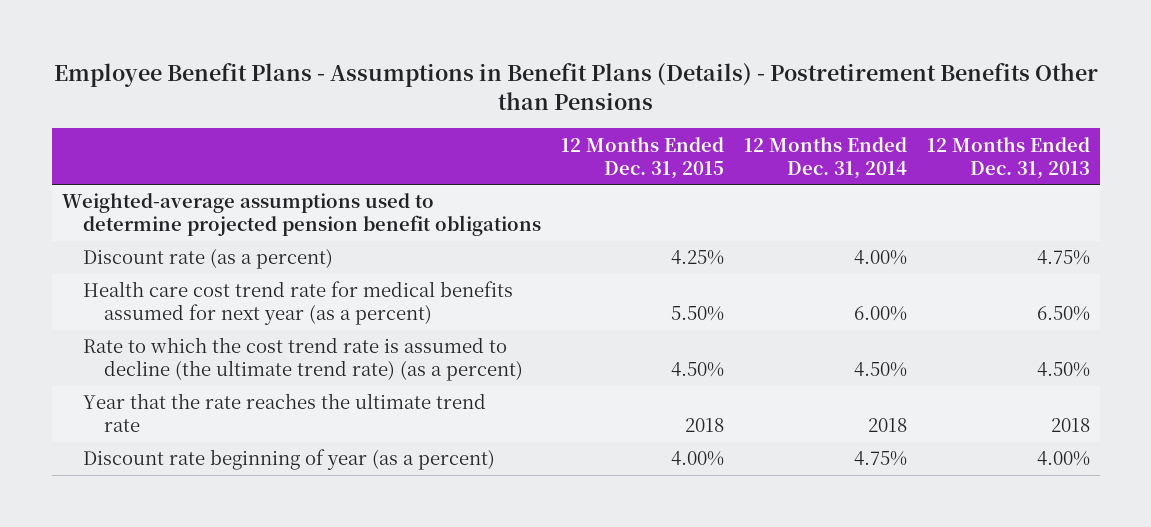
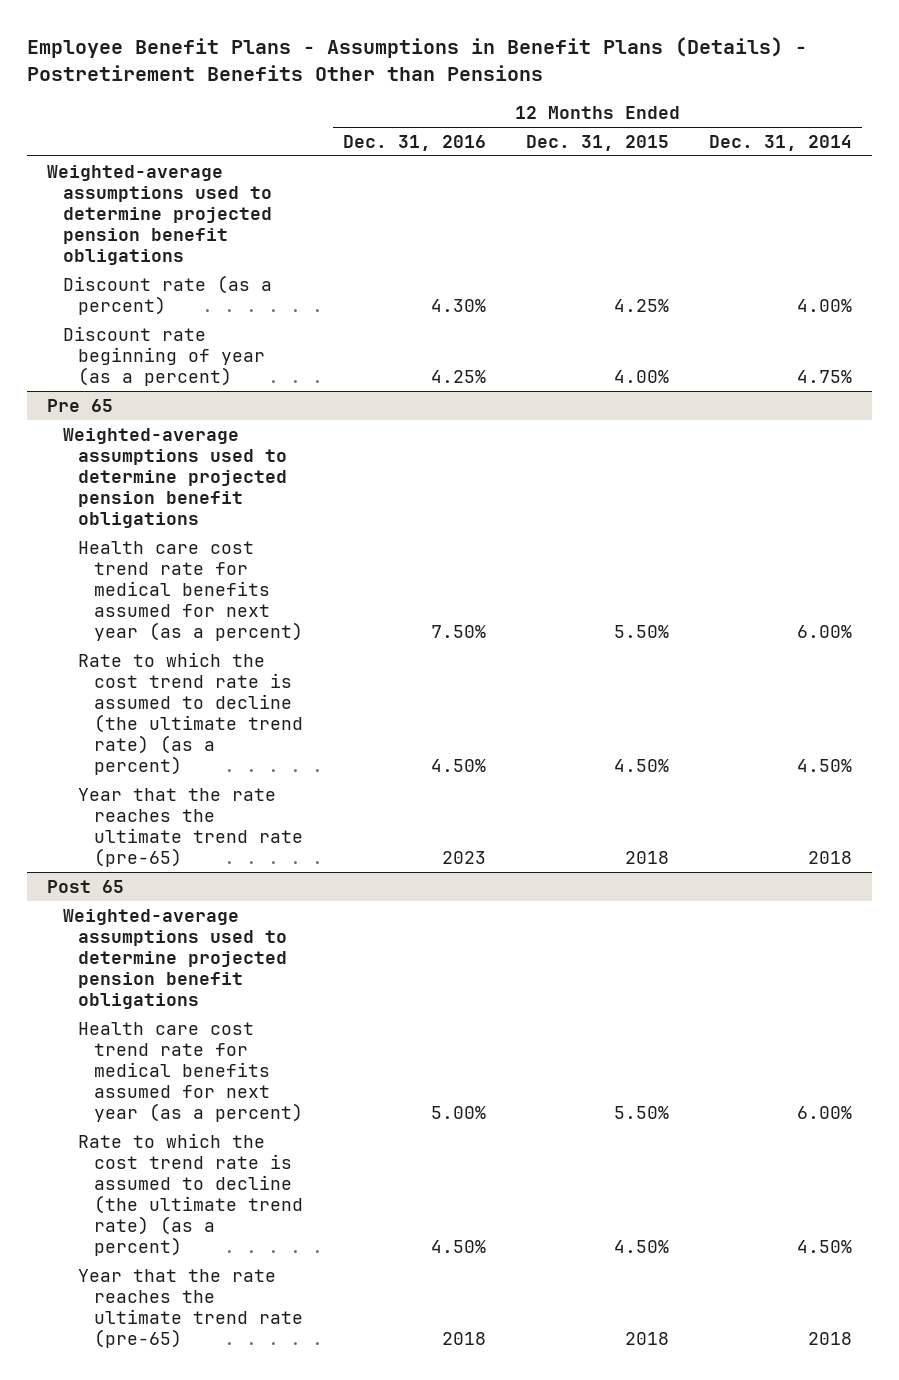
- | 12 Months Ended Dec. 31, 2015 | 12 Months Ended Dec. 31, 2014 | 12 Months Ended Dec. 31, 2013
+ | 12 Months Ended Dec. 31, 2016 | 12 Months Ended Dec. 31, 2015 | 12 Months Ended Dec. 31, 2014
moved up: Discount rate beginning of year (as a percent) | 4.25% | 4.00% | 4.75%
+ Pre 65
+ Weighted-average assumptions used to determine projected pension benefit obligations
- Year that the rate reaches the ultimate trend rate | 2018 | 2018 | 2018
+ Year that the rate reaches the ultimate trend rate (pre-65) | 2023 | 2018 | 2018
+ Post 65
+ Weighted-average assumptions used to determine projected pension benefit obligations
+ Health care cost trend rate for medical benefits assumed for next year (as a percent) | 5.00% | 5.50% | 6.00%
+ Rate to which the cost trend rate is assumed to decline (the ultimate trend rate) (as a percent) | 4.50% | 4.50% | 4.50%
+ Year that the rate reaches the ultimate trend rate (pre-65) | 2018 | 2018 | 2018

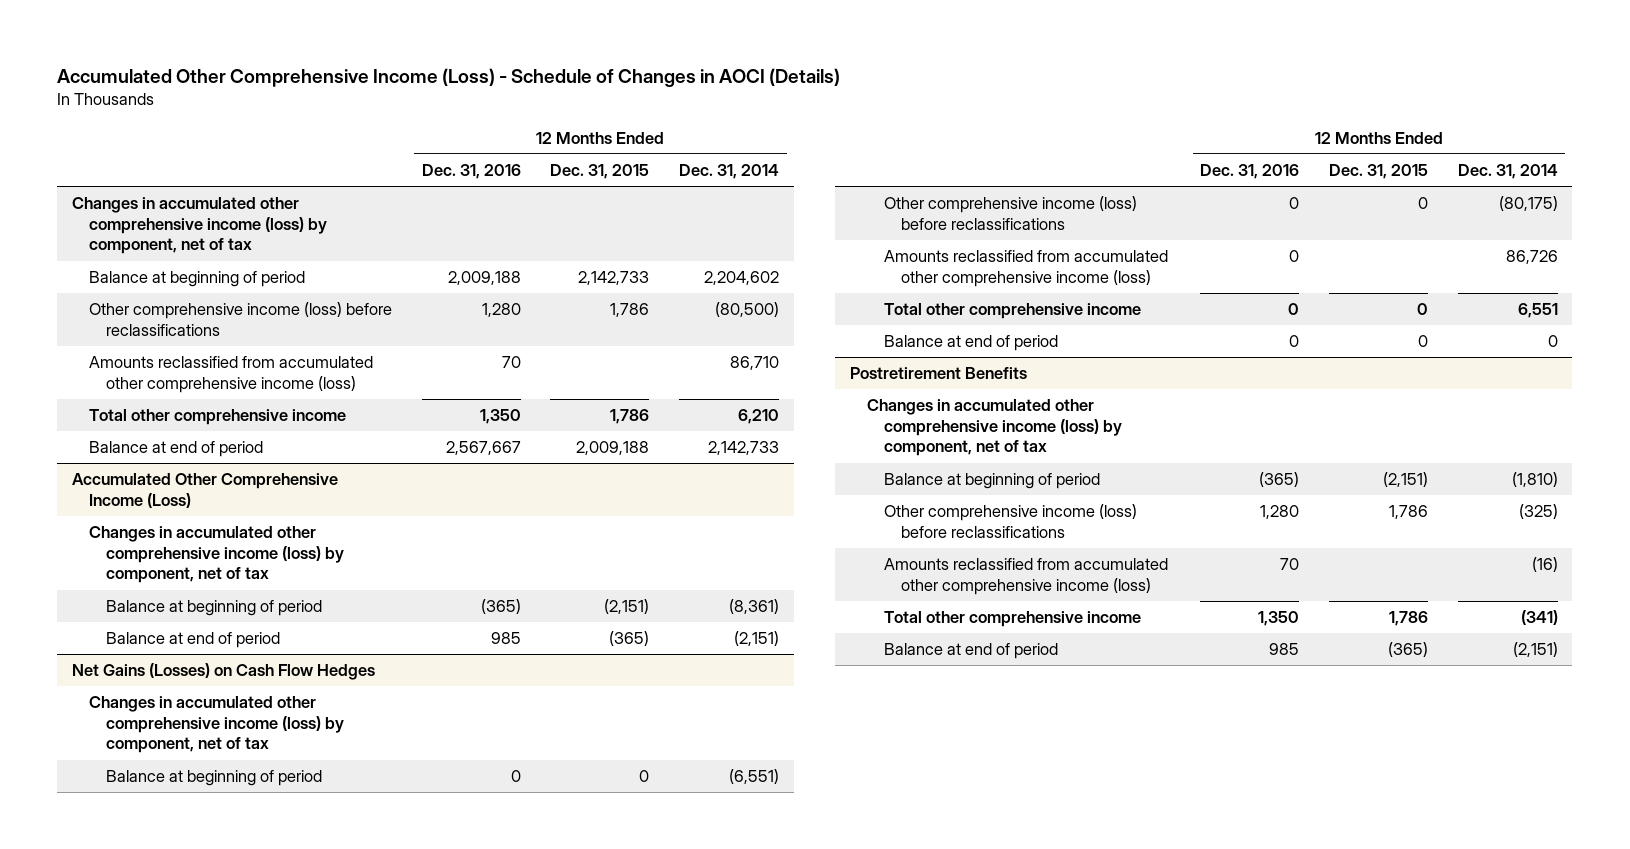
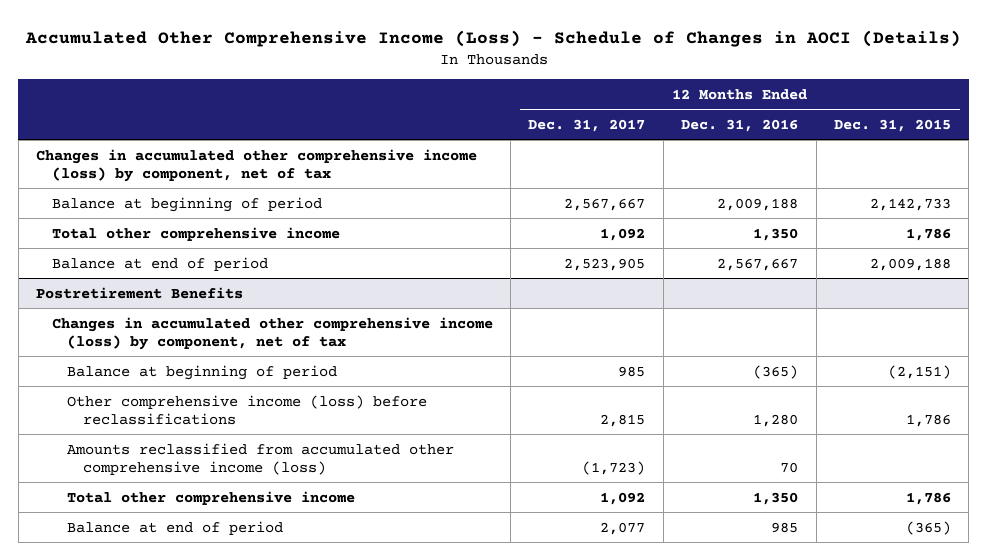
- | 12 Months Ended Dec. 31, 2016 | 12 Months Ended Dec. 31, 2015 | 12 Months Ended Dec. 31, 2014
+ | 12 Months Ended Dec. 31, 2017 | 12 Months Ended Dec. 31, 2016 | 12 Months Ended Dec. 31, 2015
- Other comprehensive income (loss) before reclassifications | 1,280 | 1,786 | (80,500)
- Amounts reclassified from accumulated other comprehensive income (loss) | 70 | | 86,710
- Accumulated Other Comprehensive Income (Loss)
- Changes in accumulated other comprehensive income (loss) by component, net of tax
- Balance at beginning of period | (365) | (2,151) | (8,361)
- Balance at end of period | 985 | (365) | (2,151)
- Net Gains (Losses) on Cash Flow Hedges
- Changes in accumulated other comprehensive income (loss) by component, net of tax
- Balance at beginning of period | 0 | 0 | (6,551)
- Other comprehensive income (loss) before reclassifications | 0 | 0 | (80,175)
- Amounts reclassified from accumulated other comprehensive income (loss) | 0 | | 86,726
- Total other comprehensive income | 0 | 0 | 6,551
- Balance at end of period | 0 | 0 | 0

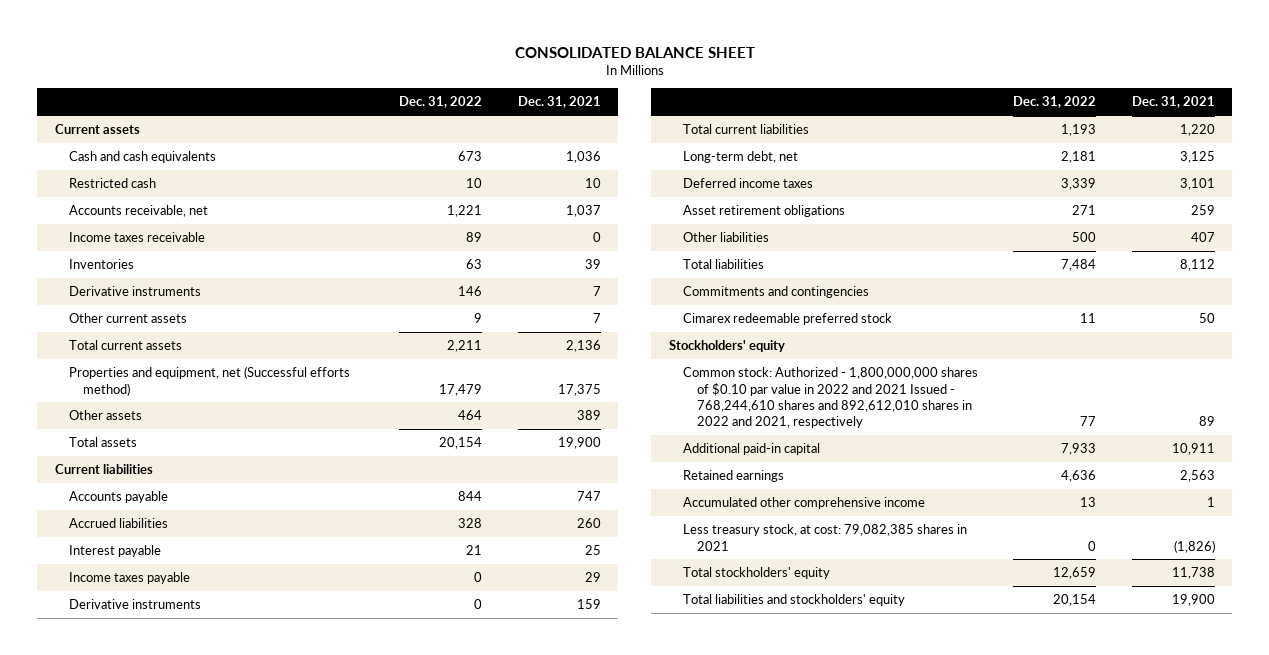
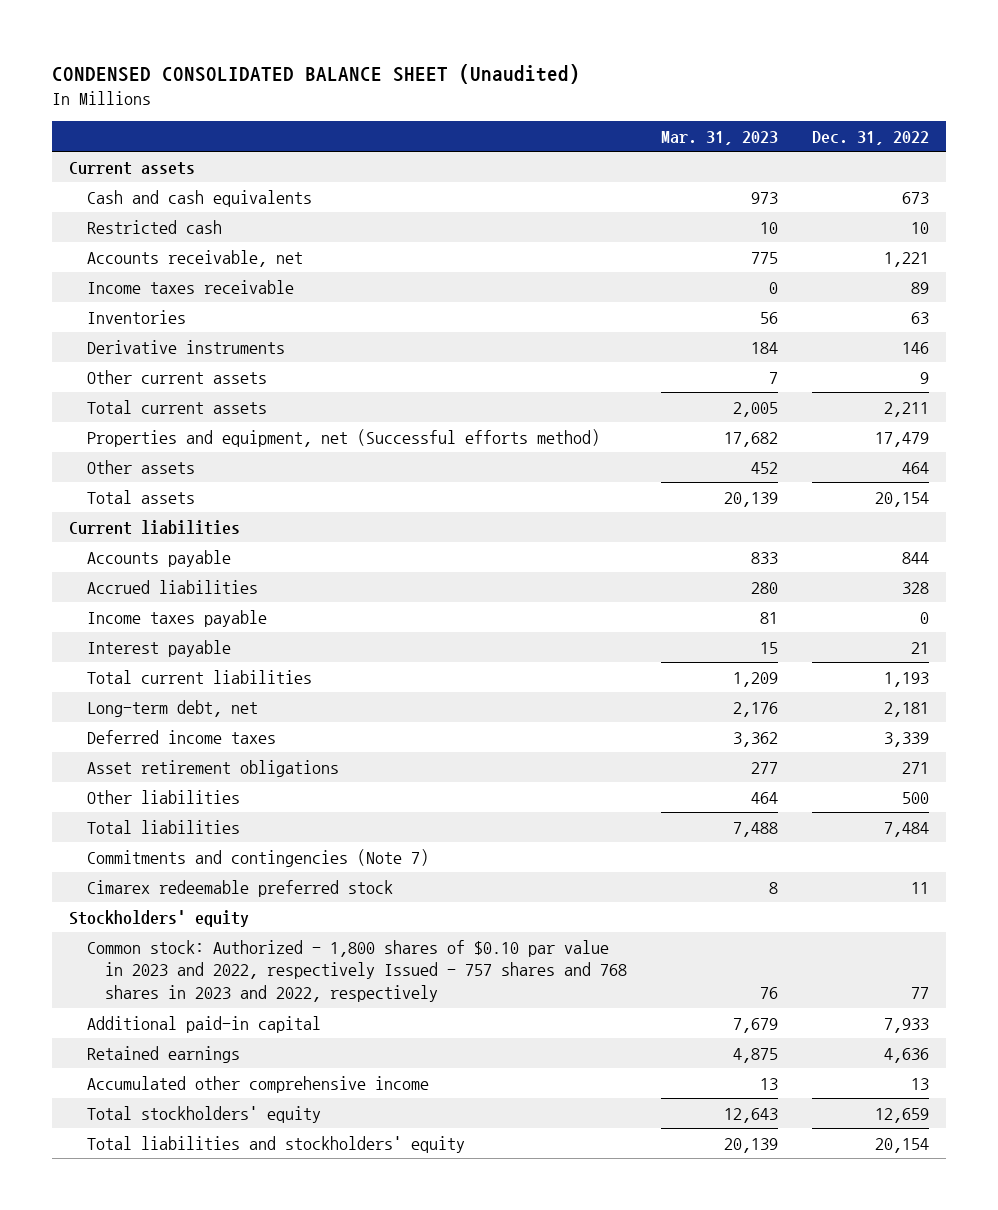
- CONSOLIDATED BALANCE SHEET
+ CONDENSED CONSOLIDATED BALANCE SHEET (Unaudited)
- | Dec. 31, 2022 | Dec. 31, 2021
+ | Mar. 31, 2023 | Dec. 31, 2022
- Derivative instruments | 0 | 159
moved down: Interest payable | 15 | 21
- Commitments and contingencies
+ Commitments and contingencies (Note 7)
- Common stock: Authorized - 1,800,000,000 shares of $0.10 par value in 2022 and 2021 Issued - 768,244,610 shares and 892,612,010 shares in 2022 and 2021, respectively | 77 | 89
+ Common stock: Authorized - 1,800 shares of $0.10 par value in 2023 and 2022, respectively Issued - 757 shares and 768 shares in 2023 and 2022, respectively | 76 | 77
- Less treasury stock, at cost: 79,082,385 shares in 2021 | 0 | (1,826)

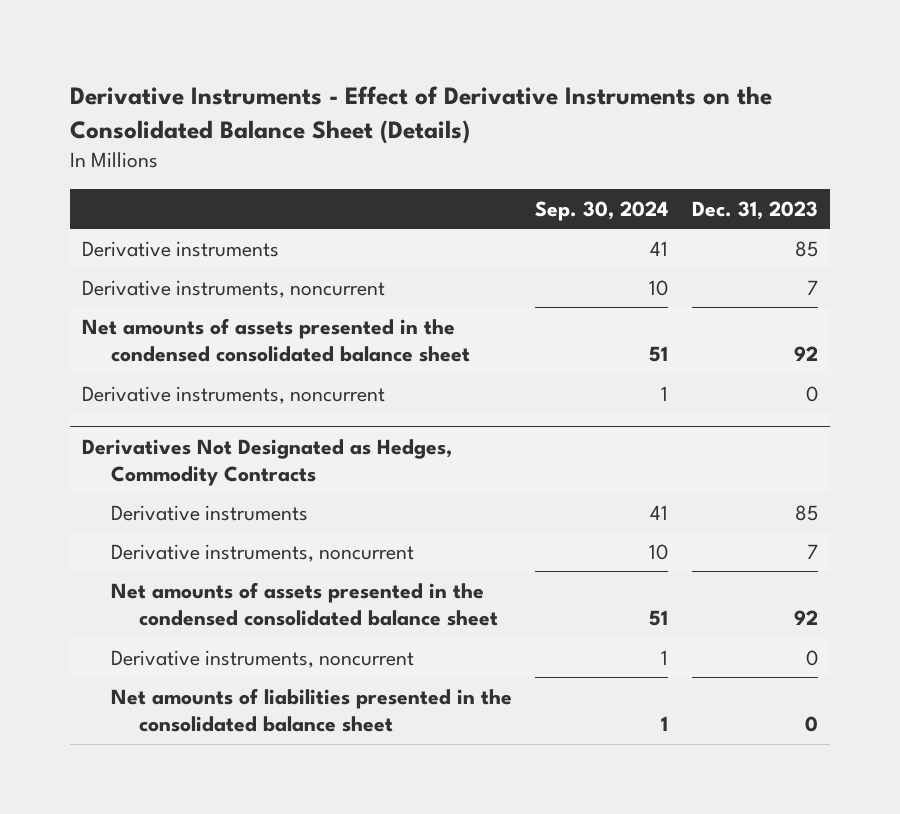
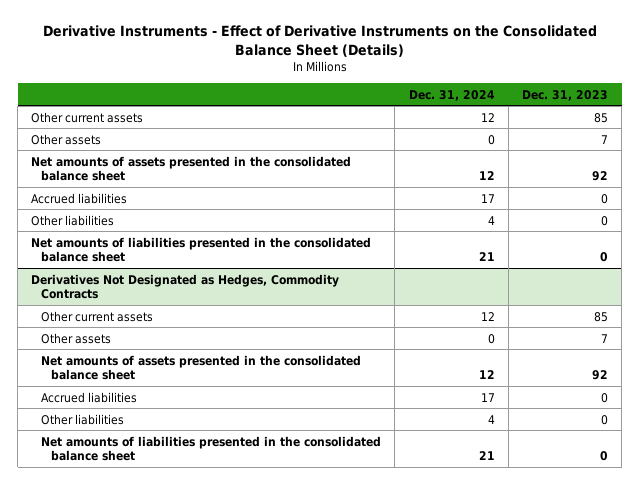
- | Sep. 30, 2024 | Dec. 31, 2023
+ | Dec. 31, 2024 | Dec. 31, 2023
- Derivative instruments | 41 | 85
- Derivative instruments, noncurrent | 10 | 7
- Net amounts of assets presented in the condensed consolidated balance sheet | 51 | 92
- Derivative instruments, noncurrent | 1 | 0
+ Other current assets | 12 | 85
+ Other assets | 0 | 7
+ Net amounts of assets presented in the consolidated balance sheet | 12 | 92
+ Accrued liabilities | 17 | 0
+ Other liabilities | 4 | 0
+ Net amounts of liabilities presented in the consolidated balance sheet | 21 | 0
@ Derivatives Not Designated as Hedges, Commodity Contracts
- Derivative instruments | 41 | 85
- Derivative instruments, noncurrent | 10 | 7
- Net amounts of assets presented in the condensed consolidated balance sheet | 51 | 92
- Derivative instruments, noncurrent | 1 | 0
+ Other current assets | 12 | 85
+ Other assets | 0 | 7
+ Net amounts of assets presented in the consolidated balance sheet | 12 | 92
+ Accrued liabilities | 17 | 0
+ Other liabilities | 4 | 0

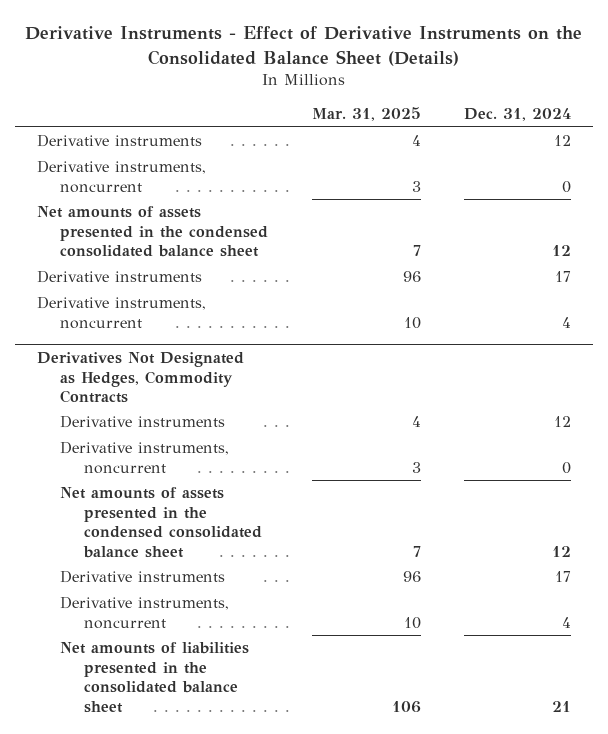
- | Dec. 31, 2024 | Dec. 31, 2023
+ | Mar. 31, 2025 | Dec. 31, 2024
- Other current assets | 12 | 85
- Other assets | 0 | 7
- Net amounts of assets presented in the consolidated balance sheet | 12 | 92
- Accrued liabilities | 17 | 0
- Other liabilities | 4 | 0
- Net amounts of liabilities presented in the consolidated balance sheet | 21 | 0
+ Derivative instruments | 4 | 12
+ Derivative instruments, noncurrent | 3 | 0
+ Net amounts of assets presented in the condensed consolidated balance sheet | 7 | 12
+ Derivative instruments | 96 | 17
+ Derivative instruments, noncurrent | 10 | 4
@ Derivatives Not Designated as Hedges, Commodity Contracts
- Other current assets | 12 | 85
- Other assets | 0 | 7
- Net amounts of assets presented in the consolidated balance sheet | 12 | 92
- Accrued liabilities | 17 | 0
- Other liabilities | 4 | 0
+ Derivative instruments | 4 | 12
+ Derivative instruments, noncurrent | 3 | 0
+ Net amounts of assets presented in the condensed consolidated balance sheet | 7 | 12
+ Derivative instruments | 96 | 17
+ Derivative instruments, noncurrent | 10 | 4

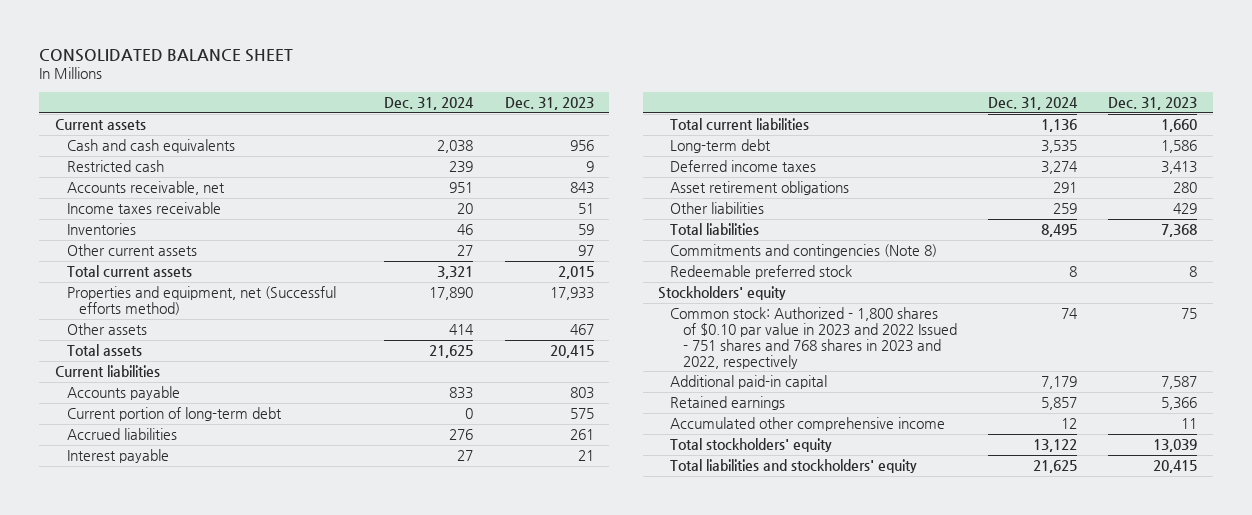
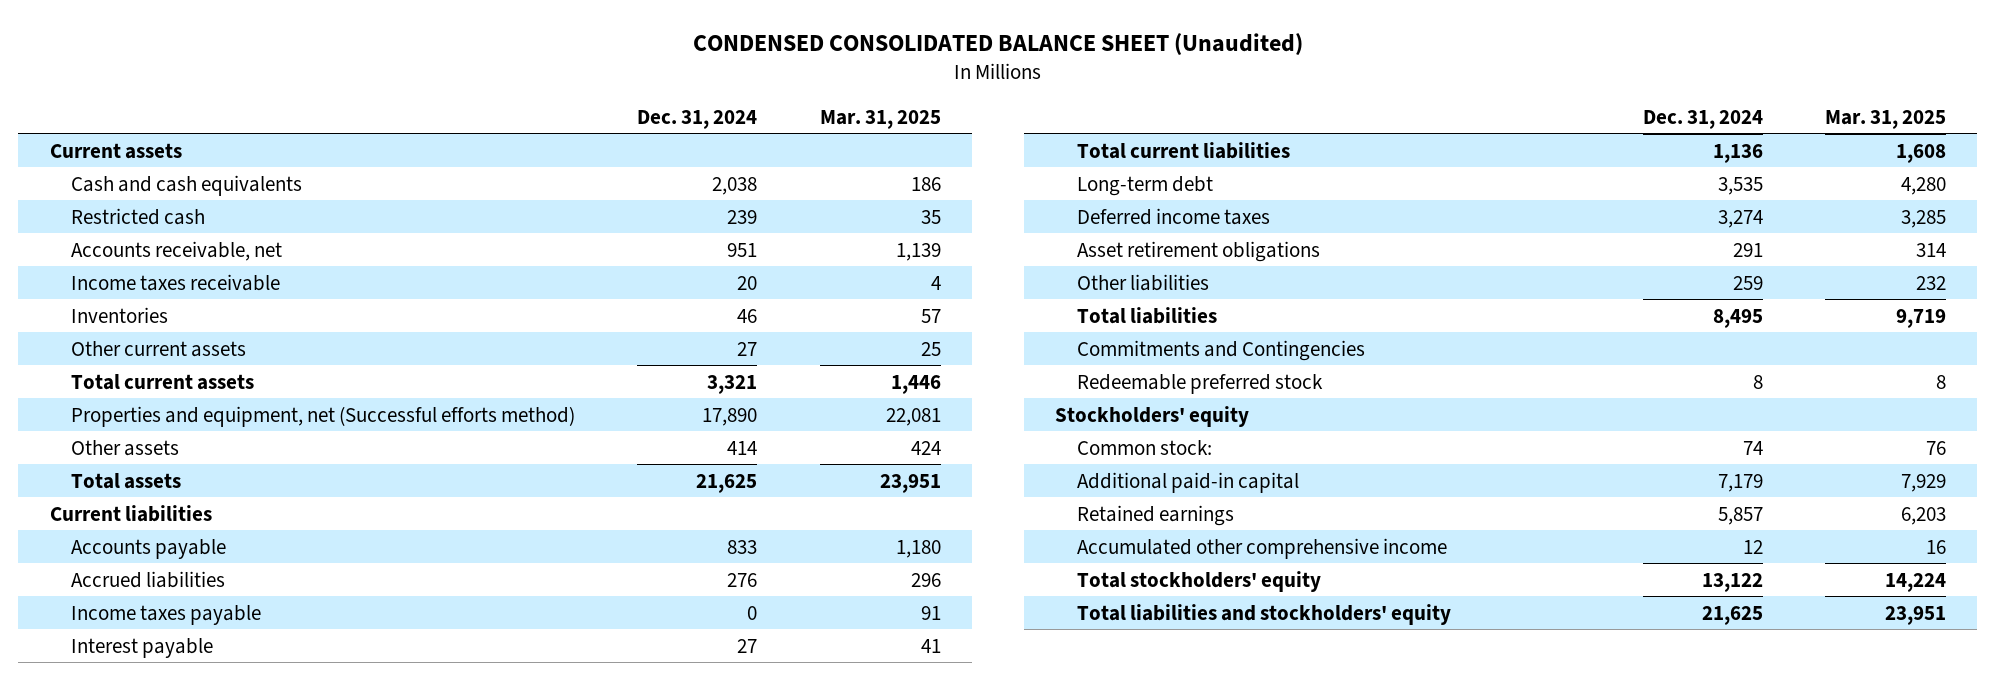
- CONSOLIDATED BALANCE SHEET
+ CONDENSED CONSOLIDATED BALANCE SHEET (Unaudited)
- | Dec. 31, 2024 | Dec. 31, 2023
+ | Dec. 31, 2024 | Mar. 31, 2025
- Current portion of long-term debt | 0 | 575
+ Income taxes payable | 0 | 91
- Commitments and contingencies (Note 8)
+ Commitments and Contingencies
- Common stock: Authorized - 1,800 shares of $0.10 par value in 2023 and 2022 Issued - 751 shares and 768 shares in 2023 and 2022, respectively | 74 | 75
+ Common stock: | 74 | 76

